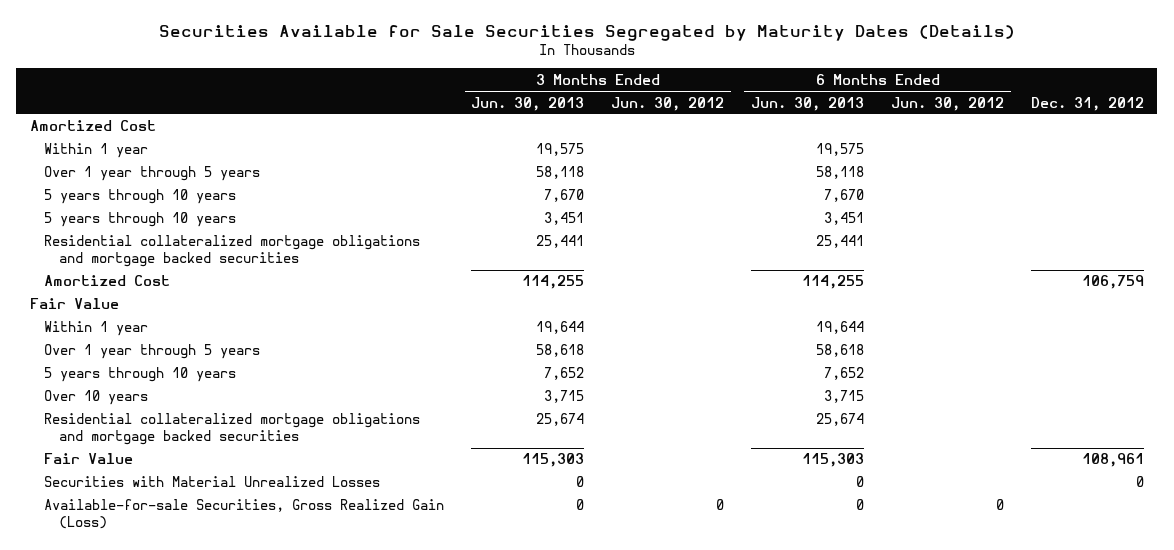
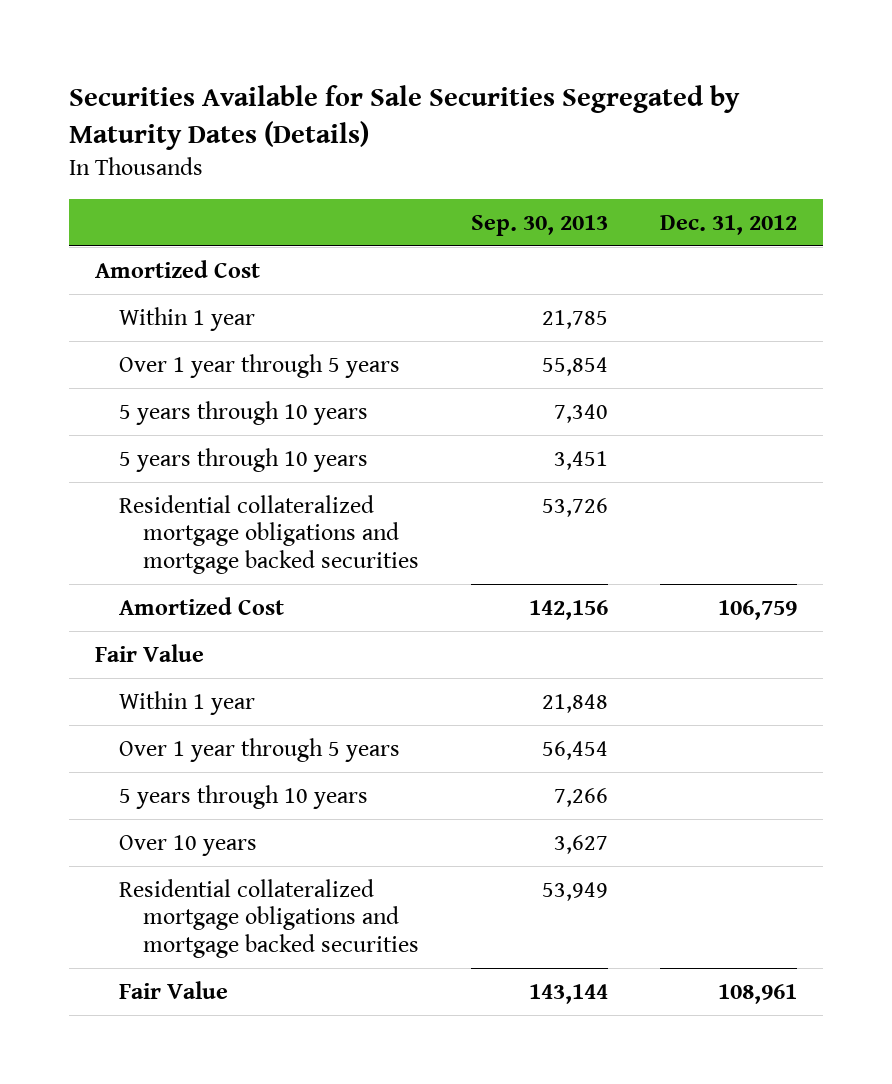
- | 3 Months Ended Jun. 30, 2013 | 3 Months Ended Jun. 30, 2012 | 6 Months Ended Jun. 30, 2013 | 6 Months Ended Jun. 30, 2012 | Dec. 31, 2012
+ | Sep. 30, 2013 | Dec. 31, 2012
- Securities with Material Unrealized Losses | 0 | | 0 | | 0
- Available-for-sale Securities, Gross Realized Gain (Loss) | 0 | 0 | 0 | 0 |

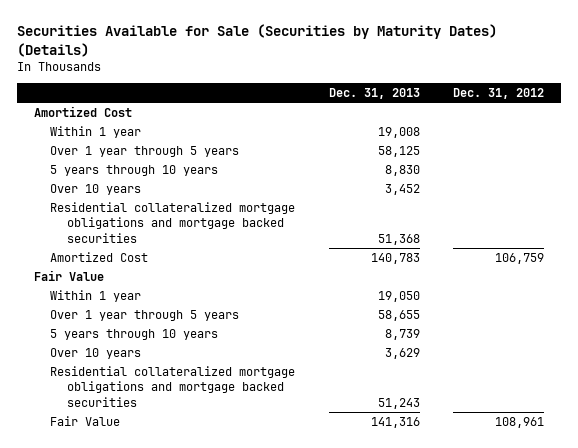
- Securities Available for Sale Securities Segregated by Maturity Dates (Details)
+ Securities Available for Sale (Securities by Maturity Dates) (Details)
- | Sep. 30, 2013 | Dec. 31, 2012
+ | Dec. 31, 2013 | Dec. 31, 2012
- 5 years through 10 years | 3,451 |
+ Over 10 years | 3,452 |

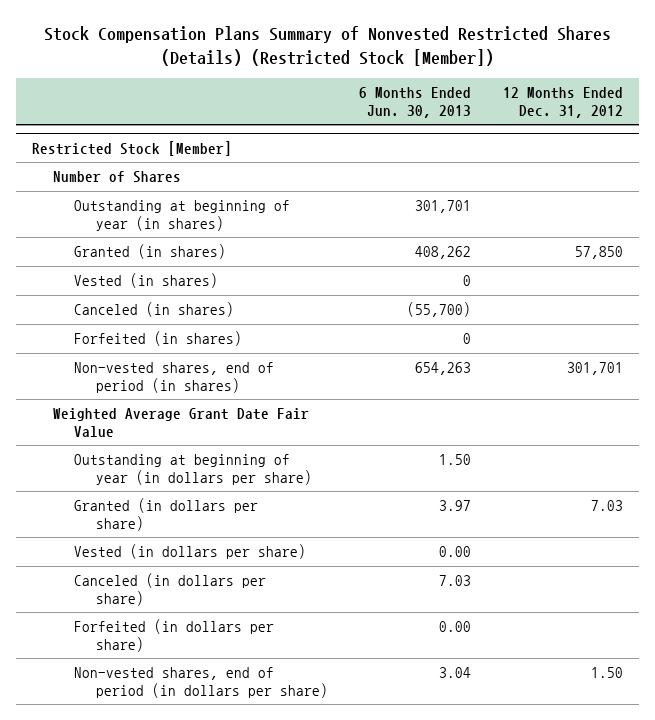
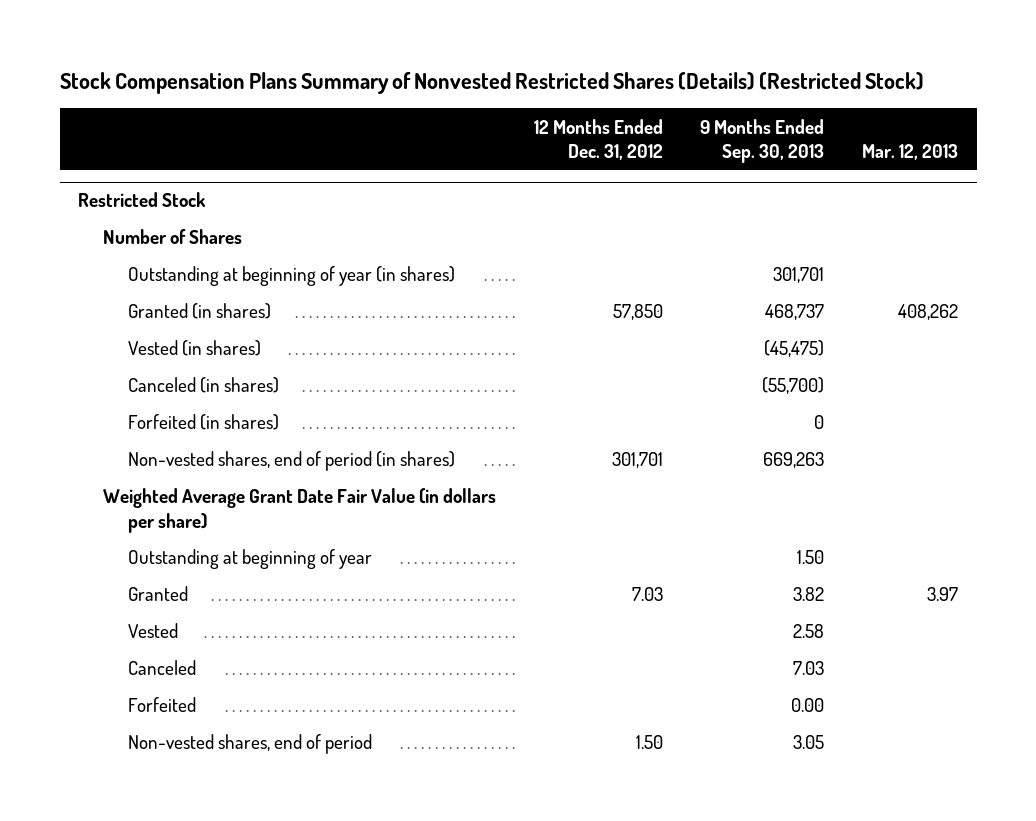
- Stock Compensation Plans Summary of Nonvested Restricted Shares (Details) (Restricted Stock [Member])
+ Stock Compensation Plans Summary of Nonvested Restricted Shares (Details) (Restricted Stock)
- | 6 Months Ended Jun. 30, 2013 | 12 Months Ended Dec. 31, 2012
+ | 12 Months Ended Dec. 31, 2012 | 9 Months Ended Sep. 30, 2013 | Mar. 12, 2013
- Restricted Stock [Member]
+ Restricted Stock
- Weighted Average Grant Date Fair Value
- Outstanding at beginning of year (in dollars per share) | 1.50 |
- Granted (in dollars per share) | 3.97 | 7.03
- Vested (in dollars per share) | 0.00 |
- Canceled (in dollars per share) | 7.03 |
- Forfeited (in dollars per share) | 0.00 |
- Non-vested shares, end of period (in dollars per share) | 3.04 | 1.50
+ Weighted Average Grant Date Fair Value (in dollars per share)
+ Outstanding at beginning of year | | 1.50 |
+ Granted | 7.03 | 3.82 | 3.97
+ Vested | | 2.58 |
+ Canceled | | 7.03 |
+ Forfeited | | 0.00 |
+ Non-vested shares, end of period | 1.50 | 3.05 |

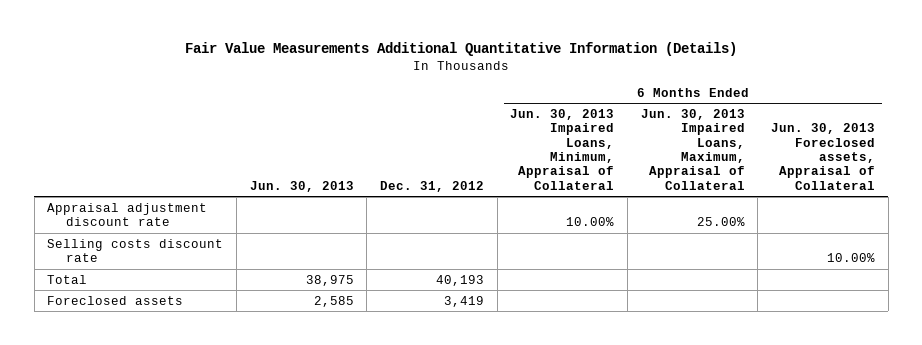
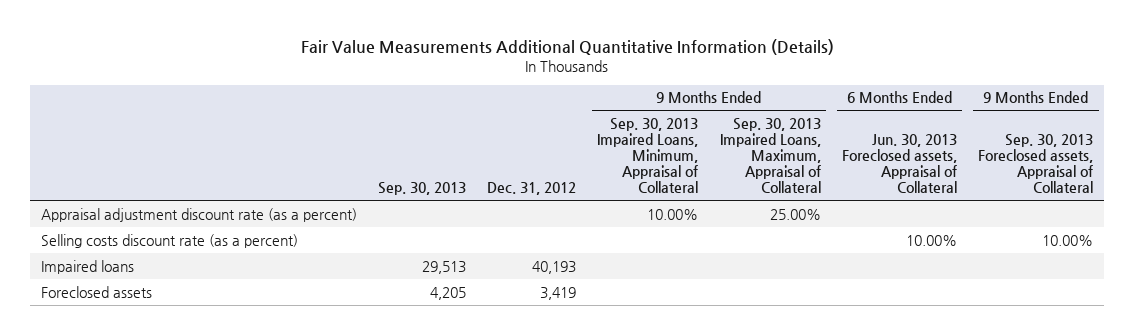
- | Jun. 30, 2013 | Dec. 31, 2012 | 6 Months Ended Jun. 30, 2013 Impaired Loans, Minimum, Appraisal of Collateral | 6 Months Ended Jun. 30, 2013 Impaired Loans, Maximum, Appraisal of Collateral | 6 Months Ended Jun. 30, 2013 Foreclosed assets, Appraisal of Collateral
+ | Sep. 30, 2013 | Dec. 31, 2012 | 9 Months Ended Sep. 30, 2013 Impaired Loans, Minimum, Appraisal of Collateral | 9 Months Ended Sep. 30, 2013 Impaired Loans, Maximum, Appraisal of Collateral | 6 Months Ended Jun. 30, 2013 Foreclosed assets, Appraisal of Collateral | 9 Months Ended Sep. 30, 2013 Foreclosed assets, Appraisal of Collateral
- Appraisal adjustment discount rate | | | 10.00% | 25.00% |
- Selling costs discount rate | | | | | 10.00%
- Total | 38,975 | 40,193 | | |
+ Appraisal adjustment discount rate (as a percent) | | | 10.00% | 25.00% | |
+ Selling costs discount rate (as a percent) | | | | | 10.00% | 10.00%
+ Impaired loans | 29,513 | 40,193 | | | |

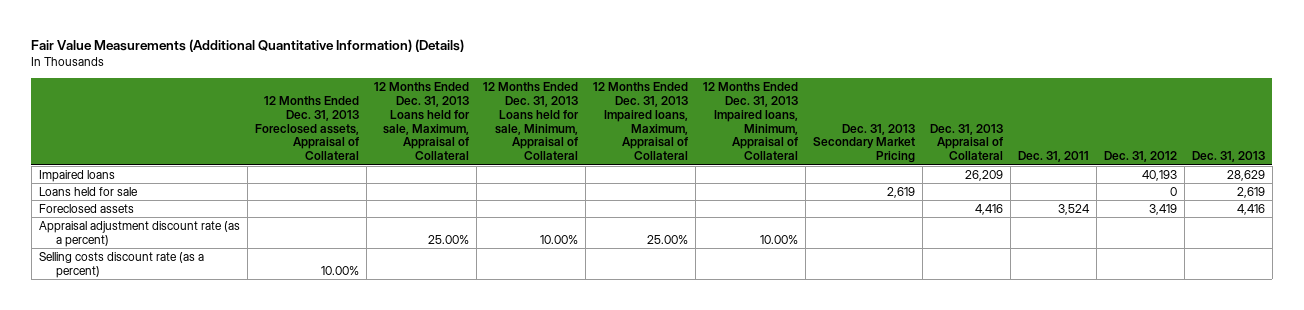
- Fair Value Measurements Additional Quantitative Information (Details)
+ Fair Value Measurements (Additional Quantitative Information) (Details)
- | Sep. 30, 2013 | Dec. 31, 2012 | 9 Months Ended Sep. 30, 2013 Impaired Loans, Minimum, Appraisal of Collateral | 9 Months Ended Sep. 30, 2013 Impaired Loans, Maximum, Appraisal of Collateral | 6 Months Ended Jun. 30, 2013 Foreclosed assets, Appraisal of Collateral | 9 Months Ended Sep. 30, 2013 Foreclosed assets, Appraisal of Collateral
+ | 12 Months Ended Dec. 31, 2013 Foreclosed assets, Appraisal of Collateral | 12 Months Ended Dec. 31, 2013 Loans held for sale, Maximum, Appraisal of Collateral | 12 Months Ended Dec. 31, 2013 Loans held for sale, Minimum, Appraisal of Collateral | 12 Months Ended Dec. 31, 2013 Impaired loans, Maximum, Appraisal of Collateral | 12 Months Ended Dec. 31, 2013 Impaired loans, Minimum, Appraisal of Collateral | Dec. 31, 2013 Secondary Market Pricing | Dec. 31, 2013 Appraisal of Collateral | Dec. 31, 2011 | Dec. 31, 2012 | Dec. 31, 2013
+ Loans held for sale | | | | | | 2,619 | | | 0 | 2,619
moved down: Appraisal adjustment discount rate (as a percent) | | 25.00% | 10.00% | 25.00% | 10.00% | | | | |
moved down: Selling costs discount rate (as a percent) | 10.00% | | | | | | | | |

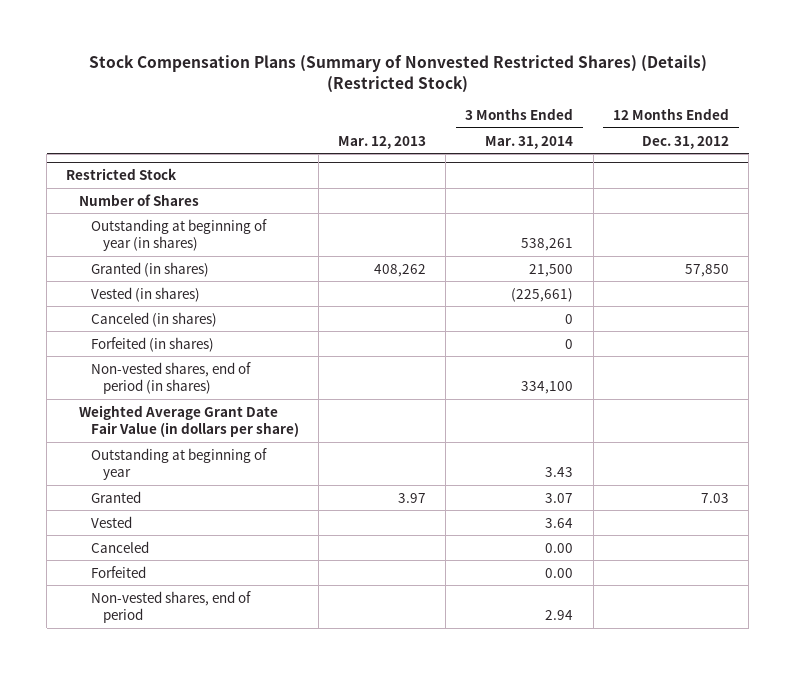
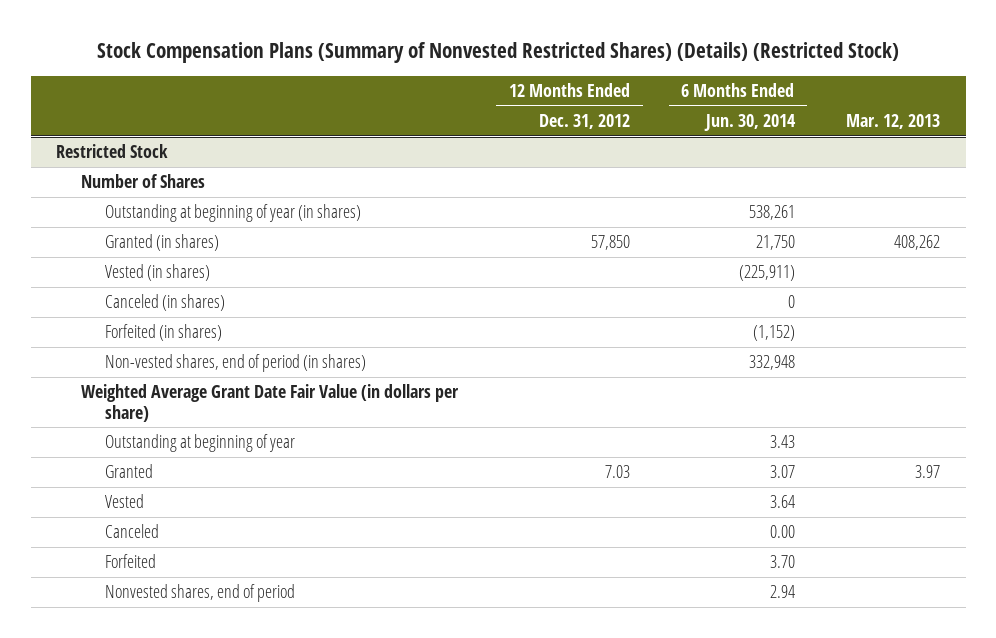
- | Mar. 12, 2013 | 3 Months Ended Mar. 31, 2014 | 12 Months Ended Dec. 31, 2012
+ | 12 Months Ended Dec. 31, 2012 | 6 Months Ended Jun. 30, 2014 | Mar. 12, 2013
@ Restricted Stock
- Non-vested shares, end of period | | 2.94 |
+ Nonvested shares, end of period | | 2.94 |

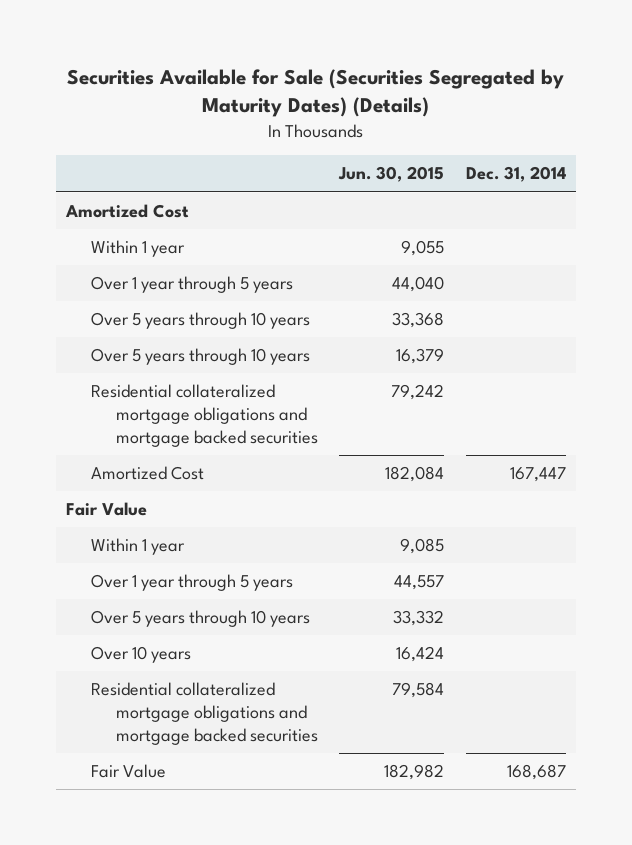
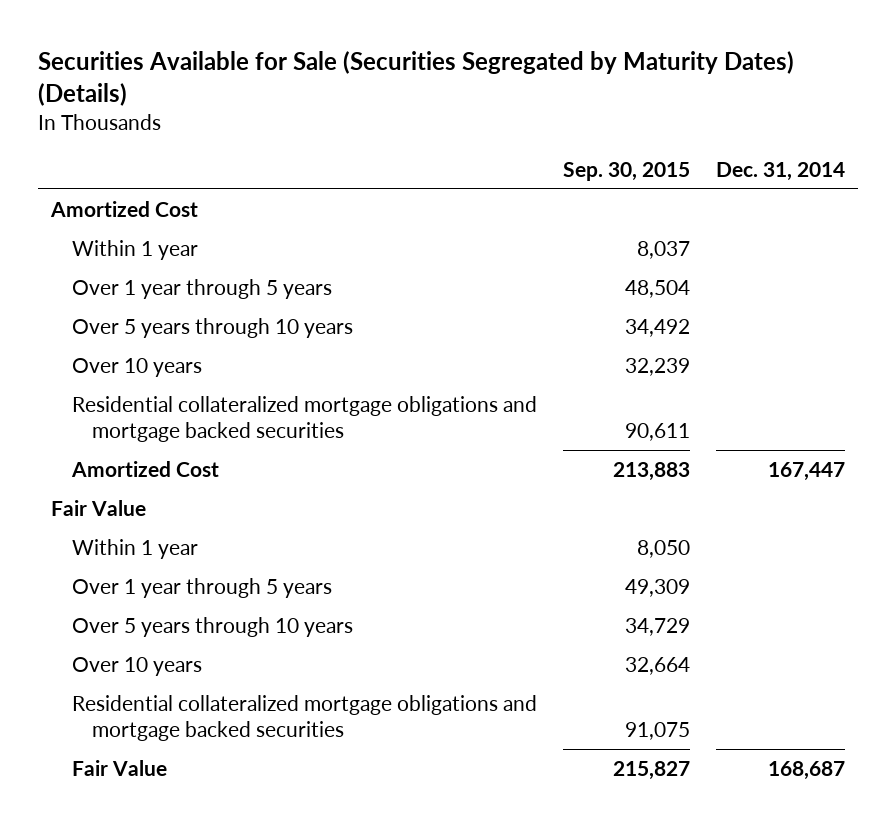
- | Jun. 30, 2015 | Dec. 31, 2014
+ | Sep. 30, 2015 | Dec. 31, 2014
- Over 5 years through 10 years | 16,379 |
+ Over 10 years | 32,239 |

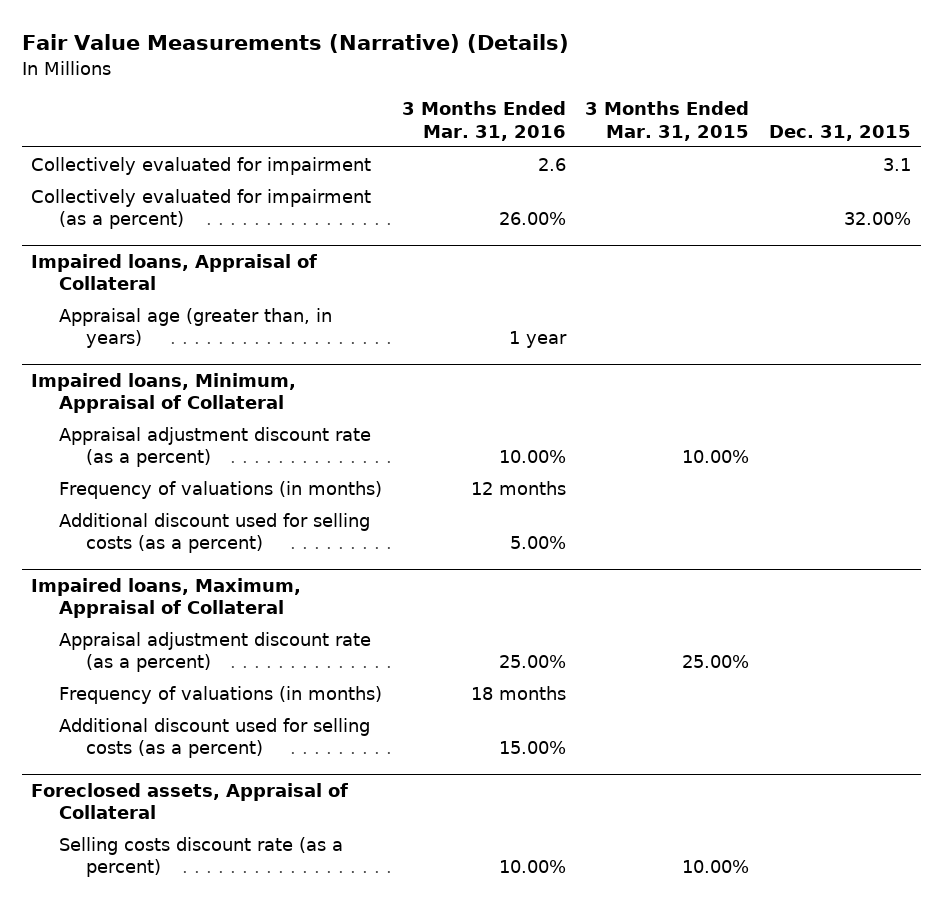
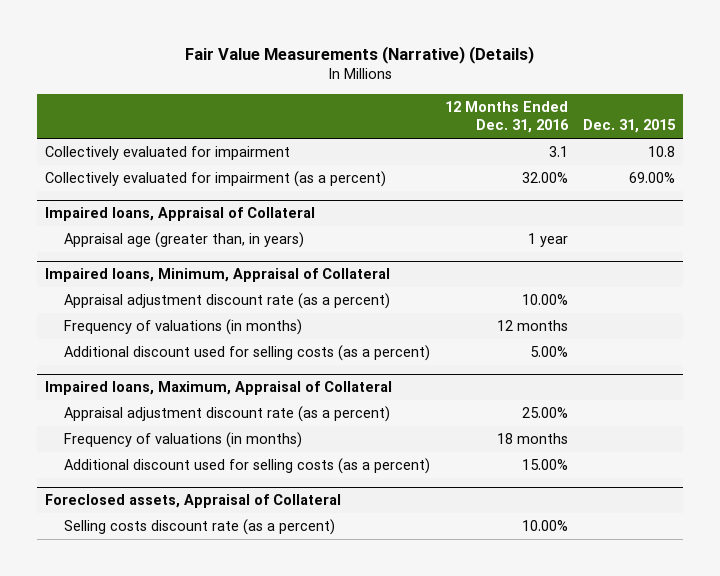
- | 3 Months Ended Mar. 31, 2016 | 3 Months Ended Mar. 31, 2015 | Dec. 31, 2015
+ | 12 Months Ended Dec. 31, 2016 | Dec. 31, 2015
- Collectively evaluated for impairment | 2.6 | | 3.1
- Collectively evaluated for impairment (as a percent) | 26.00% | | 32.00%
+ Collectively evaluated for impairment | 3.1 | 10.8
+ Collectively evaluated for impairment (as a percent) | 32.00% | 69.00%

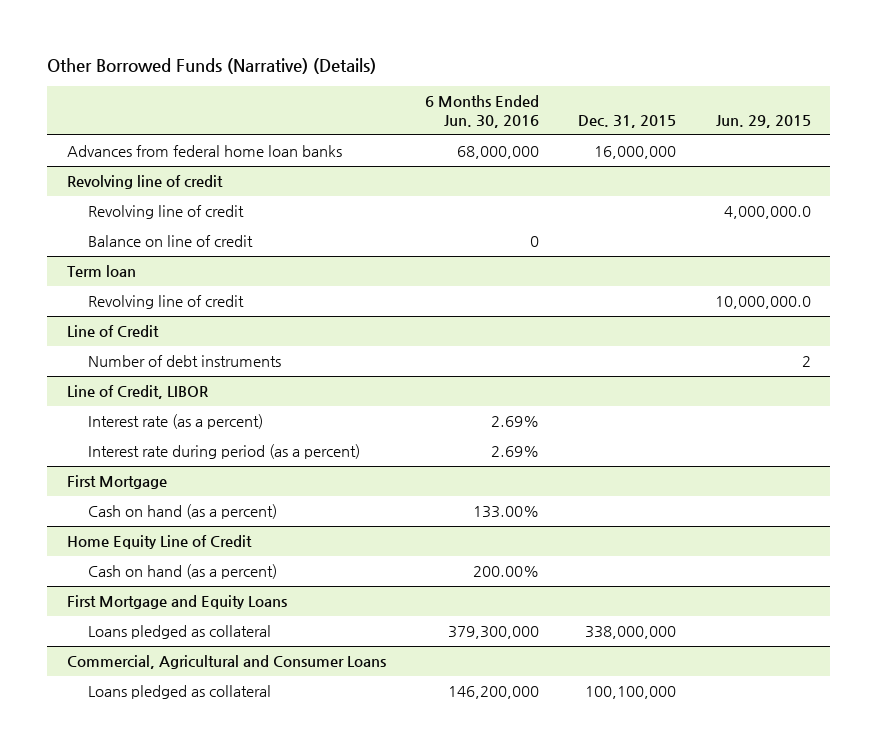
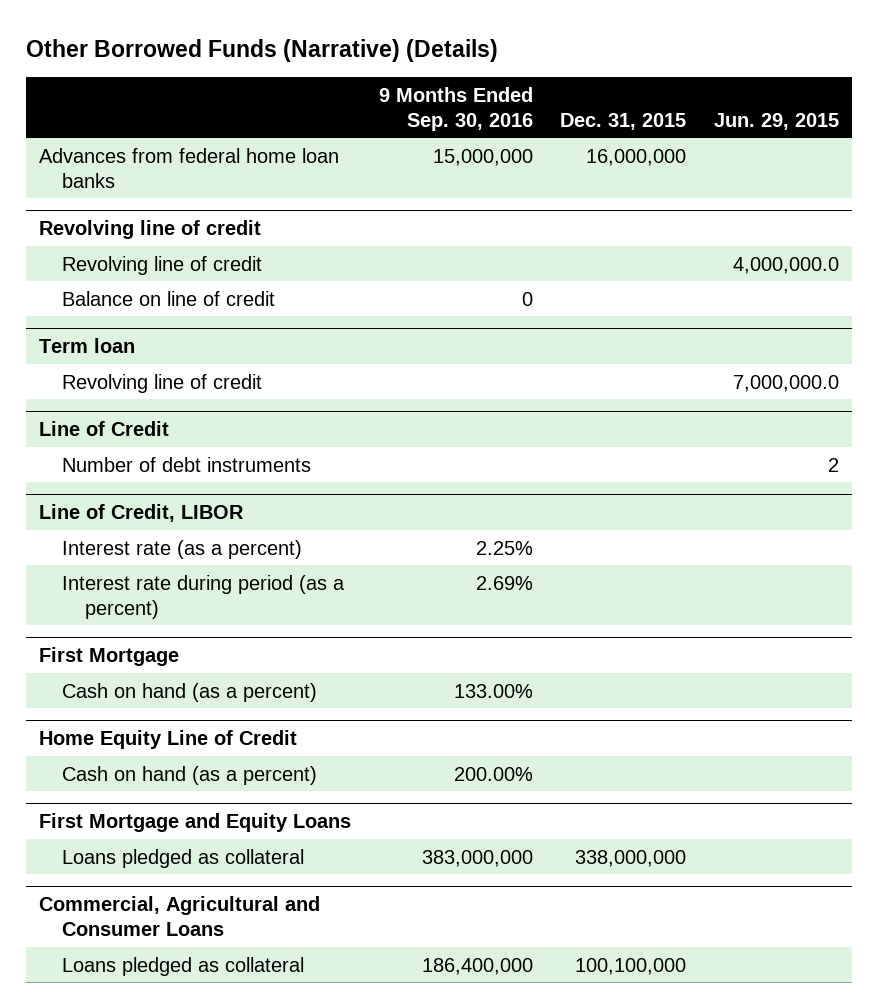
- | 6 Months Ended Jun. 30, 2016 | Dec. 31, 2015 | Jun. 29, 2015
+ | 9 Months Ended Sep. 30, 2016 | Dec. 31, 2015 | Jun. 29, 2015
@ Term loan
- Revolving line of credit | | | 10,000,000.0
+ Revolving line of credit | | | 7,000,000.0

